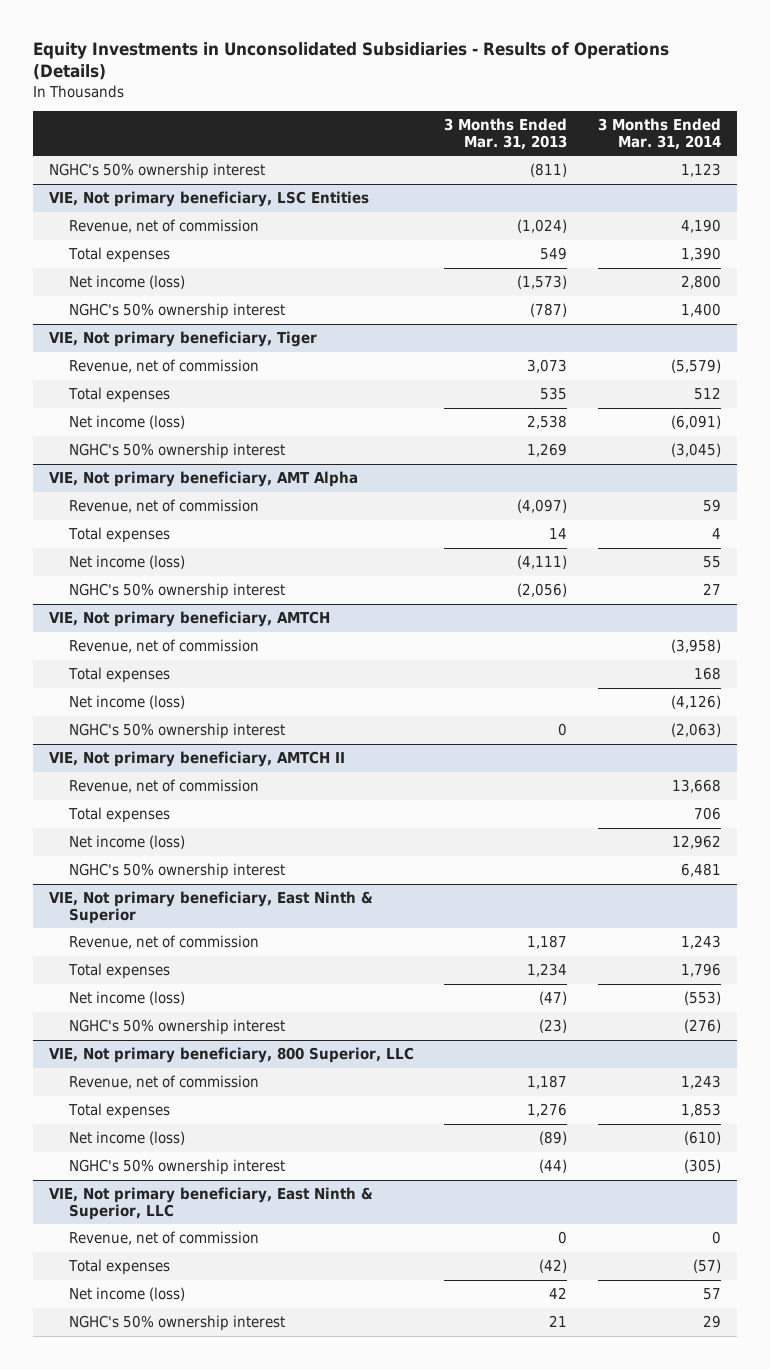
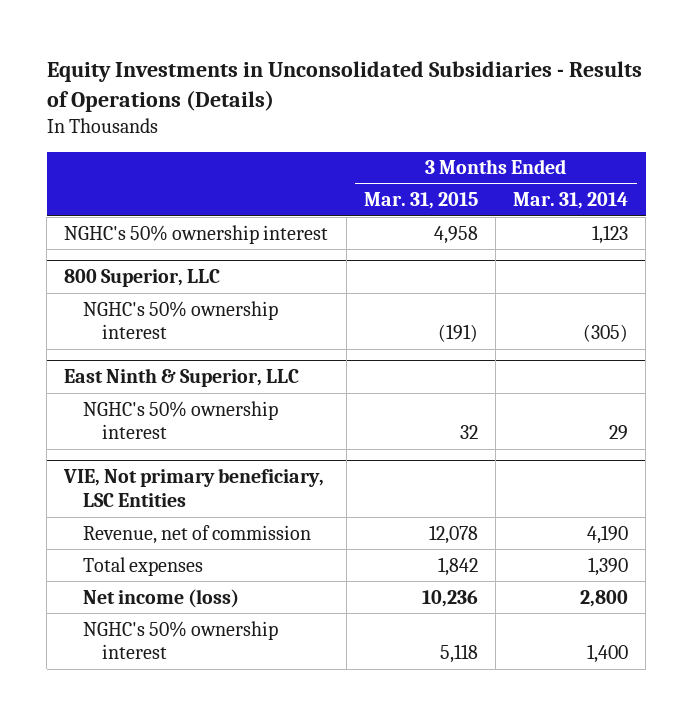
- | 3 Months Ended Mar. 31, 2013 | 3 Months Ended Mar. 31, 2014
+ | 3 Months Ended Mar. 31, 2015 | 3 Months Ended Mar. 31, 2014
+ 800 Superior, LLC
+ NGHC's 50% ownership interest | (191) | (305)
+ East Ninth & Superior, LLC
+ NGHC's 50% ownership interest | 32 | 29
- VIE, Not primary beneficiary, Tiger
- Revenue, net of commission | 3,073 | (5,579)
- Total expenses | 535 | 512
- Net income (loss) | 2,538 | (6,091)
- NGHC's 50% ownership interest | 1,269 | (3,045)
- VIE, Not primary beneficiary, AMT Alpha
- Revenue, net of commission | (4,097) | 59
- Total expenses | 14 | 4
- Net income (loss) | (4,111) | 55
- NGHC's 50% ownership interest | (2,056) | 27
- VIE, Not primary beneficiary, AMTCH
- Revenue, net of commission | | (3,958)
- Total expenses | | 168
- Net income (loss) | | (4,126)
- NGHC's 50% ownership interest | 0 | (2,063)
- VIE, Not primary beneficiary, AMTCH II
- Revenue, net of commission | | 13,668
- Total expenses | | 706
- Net income (loss) | | 12,962
- NGHC's 50% ownership interest | | 6,481
- VIE, Not primary beneficiary, East Ninth & Superior
- Revenue, net of commission | 1,187 | 1,243
- Total expenses | 1,234 | 1,796
- Net income (loss) | (47) | (553)
- NGHC's 50% ownership interest | (23) | (276)
- VIE, Not primary beneficiary, 800 Superior, LLC
- Revenue, net of commission | 1,187 | 1,243
- Total expenses | 1,276 | 1,853
- Net income (loss) | (89) | (610)
- NGHC's 50% ownership interest | (44) | (305)
- VIE, Not primary beneficiary, East Ninth & Superior, LLC
- Revenue, net of commission | 0 | 0
- Total expenses | (42) | (57)
- Net income (loss) | 42 | 57
- NGHC's 50% ownership interest | 21 | 29

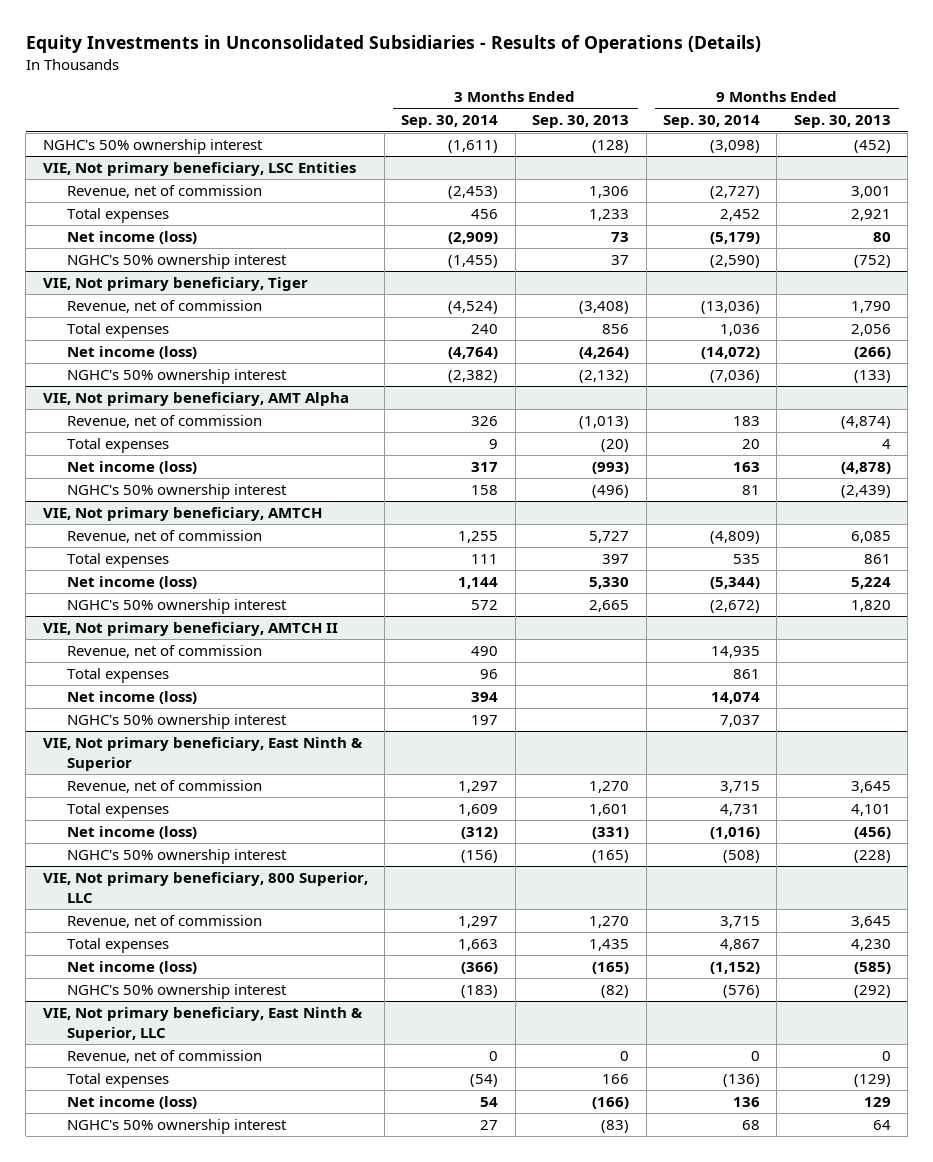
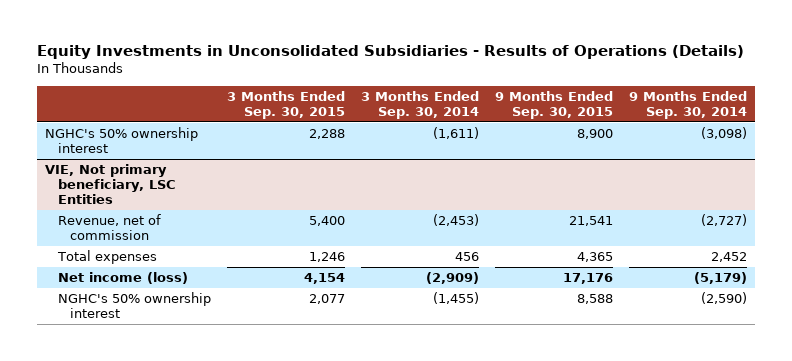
- | 3 Months Ended Sep. 30, 2014 | 3 Months Ended Sep. 30, 2013 | 9 Months Ended Sep. 30, 2014 | 9 Months Ended Sep. 30, 2013
+ | 3 Months Ended Sep. 30, 2015 | 3 Months Ended Sep. 30, 2014 | 9 Months Ended Sep. 30, 2015 | 9 Months Ended Sep. 30, 2014
- VIE, Not primary beneficiary, Tiger
- Revenue, net of commission | (4,524) | (3,408) | (13,036) | 1,790
- Total expenses | 240 | 856 | 1,036 | 2,056
- Net income (loss) | (4,764) | (4,264) | (14,072) | (266)
- NGHC's 50% ownership interest | (2,382) | (2,132) | (7,036) | (133)
- VIE, Not primary beneficiary, AMT Alpha
- Revenue, net of commission | 326 | (1,013) | 183 | (4,874)
- Total expenses | 9 | (20) | 20 | 4
- Net income (loss) | 317 | (993) | 163 | (4,878)
- NGHC's 50% ownership interest | 158 | (496) | 81 | (2,439)
- VIE, Not primary beneficiary, AMTCH
- Revenue, net of commission | 1,255 | 5,727 | (4,809) | 6,085
- Total expenses | 111 | 397 | 535 | 861
- Net income (loss) | 1,144 | 5,330 | (5,344) | 5,224
- NGHC's 50% ownership interest | 572 | 2,665 | (2,672) | 1,820
- VIE, Not primary beneficiary, AMTCH II
- Revenue, net of commission | 490 | | 14,935 |
- Total expenses | 96 | | 861 |
- Net income (loss) | 394 | | 14,074 |
- NGHC's 50% ownership interest | 197 | | 7,037 |
- VIE, Not primary beneficiary, East Ninth & Superior
- Revenue, net of commission | 1,297 | 1,270 | 3,715 | 3,645
- Total expenses | 1,609 | 1,601 | 4,731 | 4,101
- Net income (loss) | (312) | (331) | (1,016) | (456)
- NGHC's 50% ownership interest | (156) | (165) | (508) | (228)
- VIE, Not primary beneficiary, 800 Superior, LLC
- Revenue, net of commission | 1,297 | 1,270 | 3,715 | 3,645
- Total expenses | 1,663 | 1,435 | 4,867 | 4,230
- Net income (loss) | (366) | (165) | (1,152) | (585)
- NGHC's 50% ownership interest | (183) | (82) | (576) | (292)
- VIE, Not primary beneficiary, East Ninth & Superior, LLC
- Revenue, net of commission | 0 | 0 | 0 | 0
- Total expenses | (54) | 166 | (136) | (129)
- Net income (loss) | 54 | (166) | 136 | 129
- NGHC's 50% ownership interest | 27 | (83) | 68 | 64

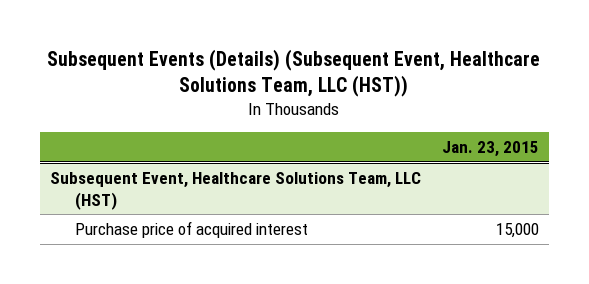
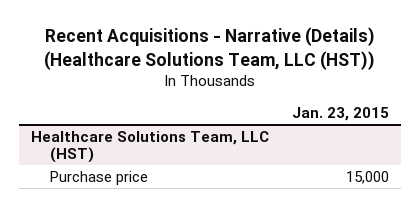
- Subsequent Events (Details) (Subsequent Event, Healthcare Solutions Team, LLC (HST))
+ Recent Acquisitions - Narrative (Details) (Healthcare Solutions Team, LLC (HST))
- Subsequent Event, Healthcare Solutions Team, LLC (HST)
- Purchase price of acquired interest | 15,000
+ Healthcare Solutions Team, LLC (HST)
+ Purchase price | 15,000

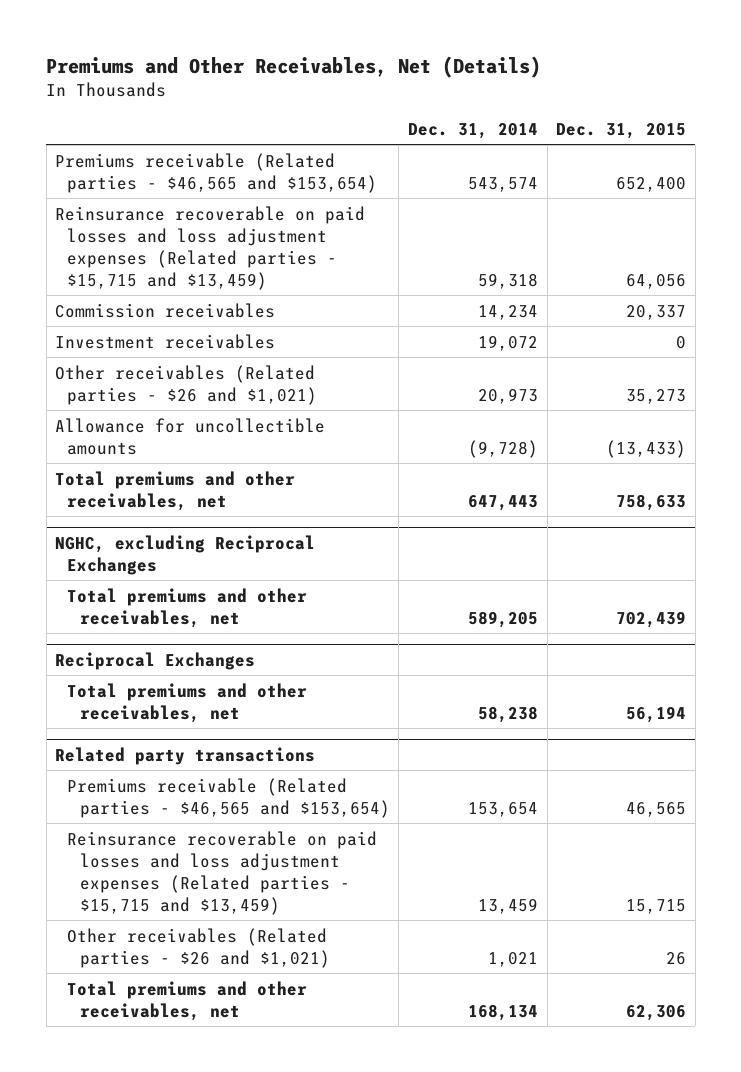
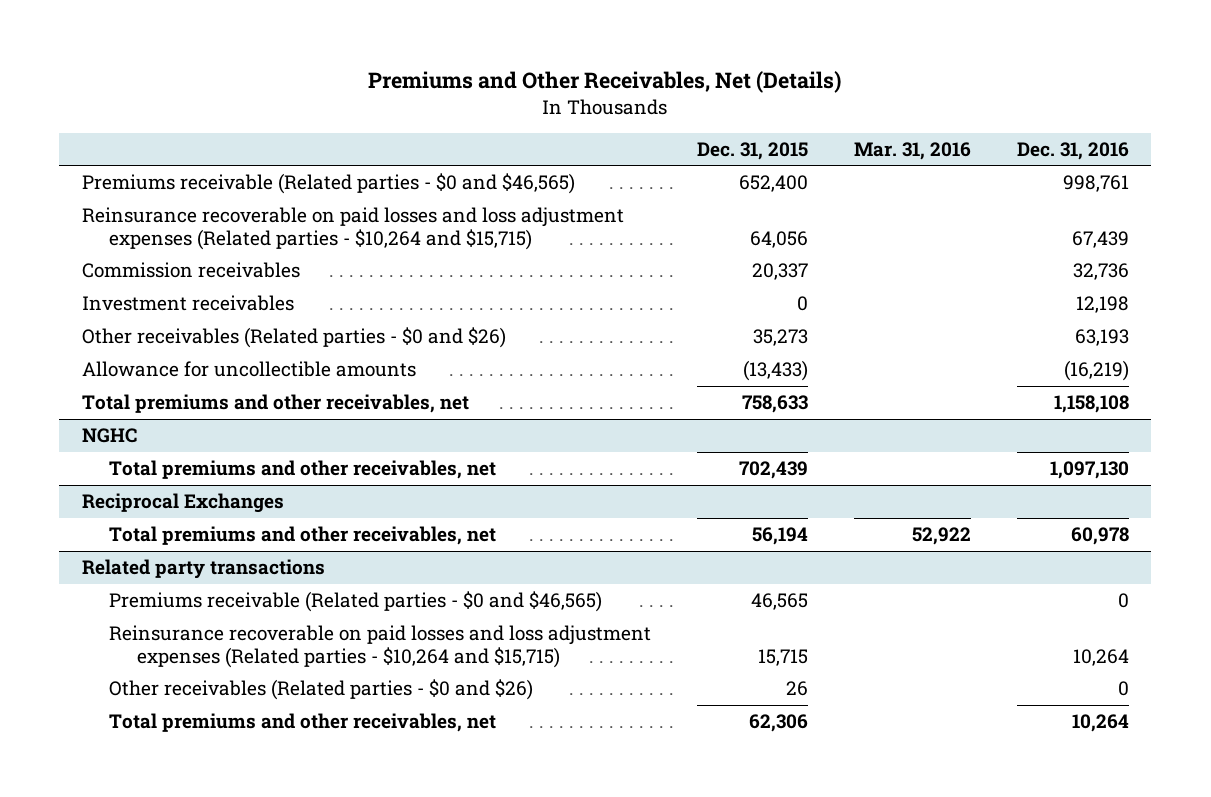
- | Dec. 31, 2014 | Dec. 31, 2015
+ | Dec. 31, 2015 | Mar. 31, 2016 | Dec. 31, 2016
- Premiums receivable (Related parties - $46,565 and $153,654) | 543,574 | 652,400
- Reinsurance recoverable on paid losses and loss adjustment expenses (Related parties - $15,715 and $13,459) | 59,318 | 64,056
+ Premiums receivable (Related parties - $0 and $46,565) | 652,400 | | 998,761
+ Reinsurance recoverable on paid losses and loss adjustment expenses (Related parties - $10,264 and $15,715) | 64,056 | | 67,439
- Other receivables (Related parties - $26 and $1,021) | 20,973 | 35,273
+ Other receivables (Related parties - $0 and $26) | 35,273 | | 63,193
- NGHC, excluding Reciprocal Exchanges
+ NGHC
@ Related party transactions
- Premiums receivable (Related parties - $46,565 and $153,654) | 153,654 | 46,565
- Reinsurance recoverable on paid losses and loss adjustment expenses (Related parties - $15,715 and $13,459) | 13,459 | 15,715
- Other receivables (Related parties - $26 and $1,021) | 1,021 | 26
+ Premiums receivable (Related parties - $0 and $46,565) | 46,565 | | 0
+ Reinsurance recoverable on paid losses and loss adjustment expenses (Related parties - $10,264 and $15,715) | 15,715 | | 10,264
+ Other receivables (Related parties - $0 and $26) | 26 | | 0

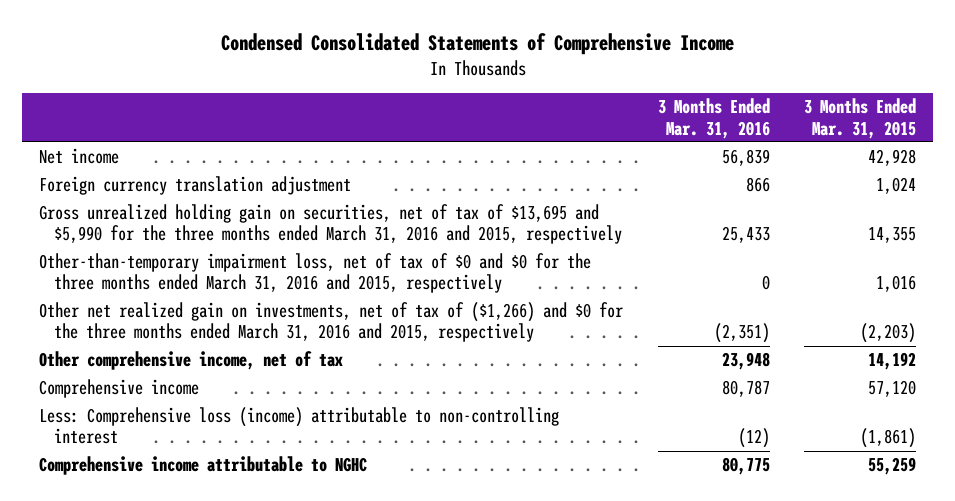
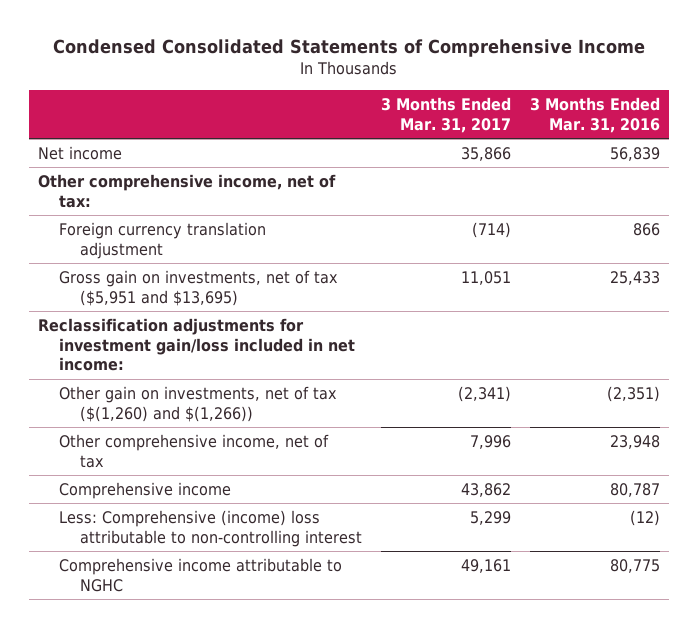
- | 3 Months Ended Mar. 31, 2016 | 3 Months Ended Mar. 31, 2015
+ | 3 Months Ended Mar. 31, 2017 | 3 Months Ended Mar. 31, 2016
+ Other comprehensive income, net of tax:
- Gross unrealized holding gain on securities, net of tax of $13,695 and $5,990 for the three months ended March 31, 2016 and 2015, respectively | 25,433 | 14,355
- Other-than-temporary impairment loss, net of tax of $0 and $0 for the three months ended March 31, 2016 and 2015, respectively | 0 | 1,016
- Other net realized gain on investments, net of tax of ($1,266) and $0 for the three months ended March 31, 2016 and 2015, respectively | (2,351) | (2,203)
+ Gross gain on investments, net of tax ($5,951 and $13,695) | 11,051 | 25,433
+ Reclassification adjustments for investment gain/loss included in net income:
+ Other gain on investments, net of tax ($(1,260) and $(1,266)) | (2,341) | (2,351)
- Less: Comprehensive loss (income) attributable to non-controlling interest | (12) | (1,861)
+ Less: Comprehensive (income) loss attributable to non-controlling interest | 5,299 | (12)

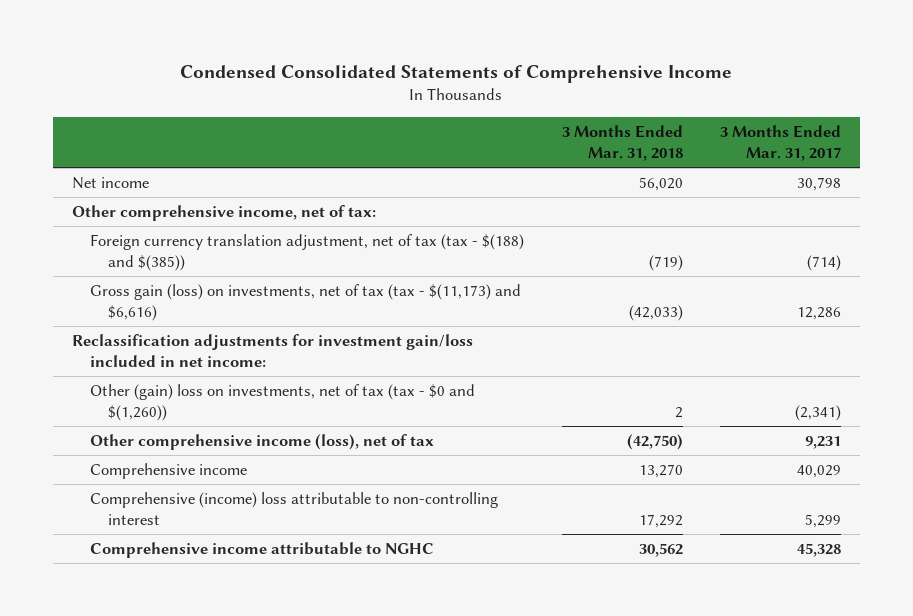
- | 3 Months Ended Mar. 31, 2017 | 3 Months Ended Mar. 31, 2016
+ | 3 Months Ended Mar. 31, 2018 | 3 Months Ended Mar. 31, 2017
- Net income | 35,866 | 56,839
+ Net income | 56,020 | 30,798
- Foreign currency translation adjustment | (714) | 866
- Gross gain on investments, net of tax ($5,951 and $13,695) | 11,051 | 25,433
+ Foreign currency translation adjustment, net of tax (tax - $(188) and $(385)) | (719) | (714)
+ Gross gain (loss) on investments, net of tax (tax - $(11,173) and $6,616) | (42,033) | 12,286
- Other gain on investments, net of tax ($(1,260) and $(1,266)) | (2,341) | (2,351)
- Other comprehensive income, net of tax | 7,996 | 23,948
- Comprehensive income | 43,862 | 80,787
- Less: Comprehensive (income) loss attributable to non-controlling interest | 5,299 | (12)
- Comprehensive income attributable to NGHC | 49,161 | 80,775
+ Other (gain) loss on investments, net of tax (tax - $0 and $(1,260)) | 2 | (2,341)
+ Other comprehensive income (loss), net of tax | (42,750) | 9,231
+ Comprehensive income | 13,270 | 40,029
+ Comprehensive (income) loss attributable to non-controlling interest | 17,292 | 5,299
+ Comprehensive income attributable to NGHC | 30,562 | 45,328

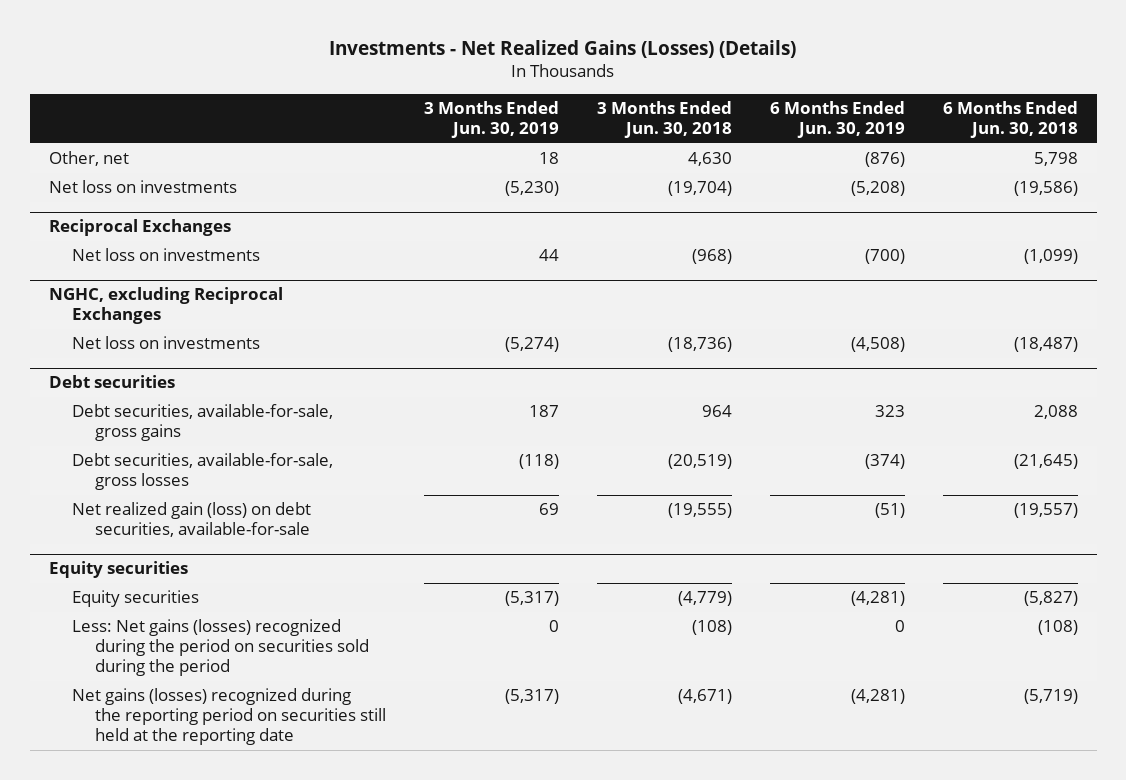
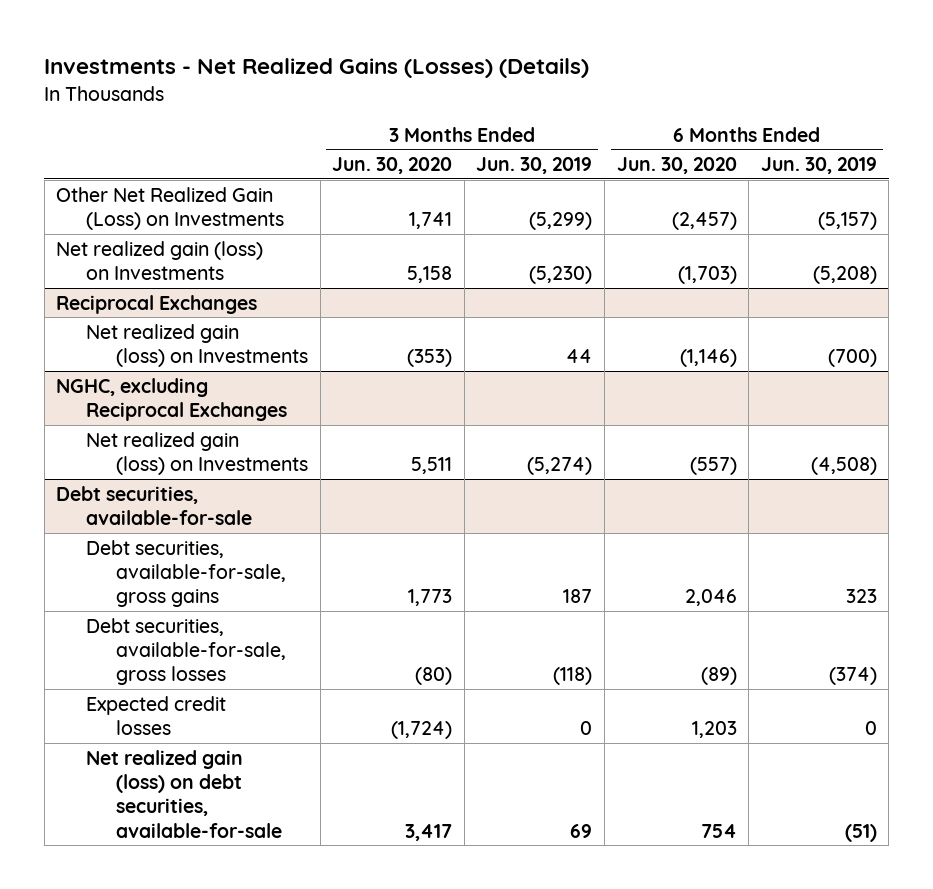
- | 3 Months Ended Jun. 30, 2019 | 3 Months Ended Jun. 30, 2018 | 6 Months Ended Jun. 30, 2019 | 6 Months Ended Jun. 30, 2018
+ | 3 Months Ended Jun. 30, 2020 | 3 Months Ended Jun. 30, 2019 | 6 Months Ended Jun. 30, 2020 | 6 Months Ended Jun. 30, 2019
- Other, net | 18 | 4,630 | (876) | 5,798
- Net loss on investments | (5,230) | (19,704) | (5,208) | (19,586)
+ Other Net Realized Gain (Loss) on Investments | 1,741 | (5,299) | (2,457) | (5,157)
+ Net realized gain (loss) on Investments | 5,158 | (5,230) | (1,703) | (5,208)
@ Reciprocal Exchanges
- Net loss on investments | 44 | (968) | (700) | (1,099)
+ Net realized gain (loss) on Investments | (353) | 44 | (1,146) | (700)
@ NGHC, excluding Reciprocal Exchanges
- Net loss on investments | (5,274) | (18,736) | (4,508) | (18,487)
- Debt securities
@ NGHC, excluding Reciprocal Exchanges
+ Net realized gain (loss) on Investments | 5,511 | (5,274) | (557) | (4,508)
+ Debt securities, available-for-sale
+ Expected credit losses | (1,724) | 0 | 1,203 | 0
- Equity securities
- Equity securities | (5,317) | (4,779) | (4,281) | (5,827)
- Less: Net gains (losses) recognized during the period on securities sold during the period | 0 | (108) | 0 | (108)
- Net gains (losses) recognized during the reporting period on securities still held at the reporting date | (5,317) | (4,671) | (4,281) | (5,719)

